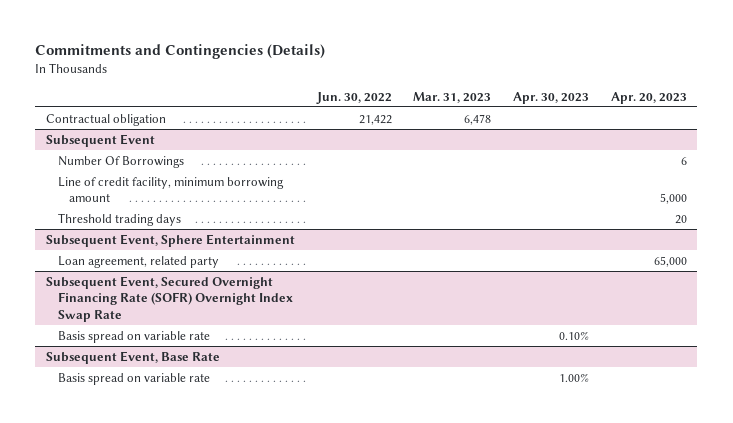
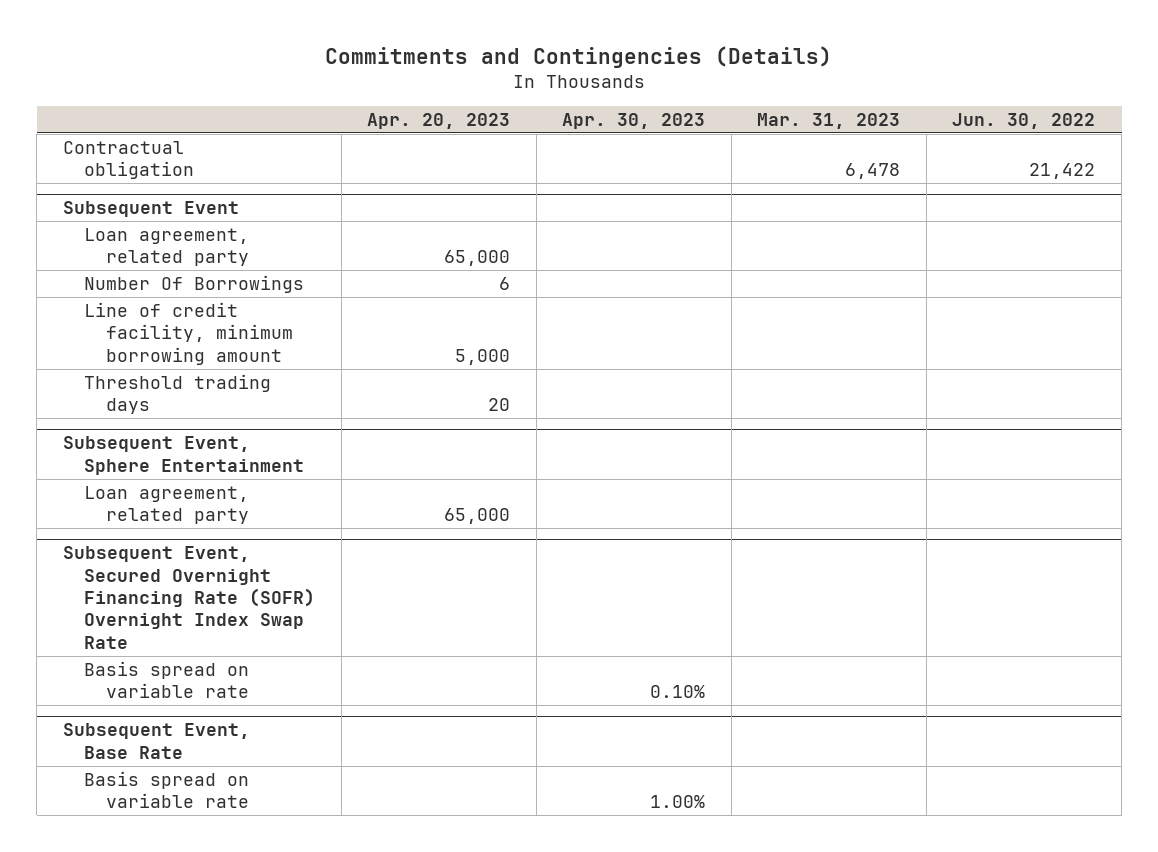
- | Jun. 30, 2022 | Mar. 31, 2023 | Apr. 30, 2023 | Apr. 20, 2023
+ | Apr. 20, 2023 | Apr. 30, 2023 | Mar. 31, 2023 | Jun. 30, 2022
@ Subsequent Event
+ Loan agreement, related party | 65,000 | | |

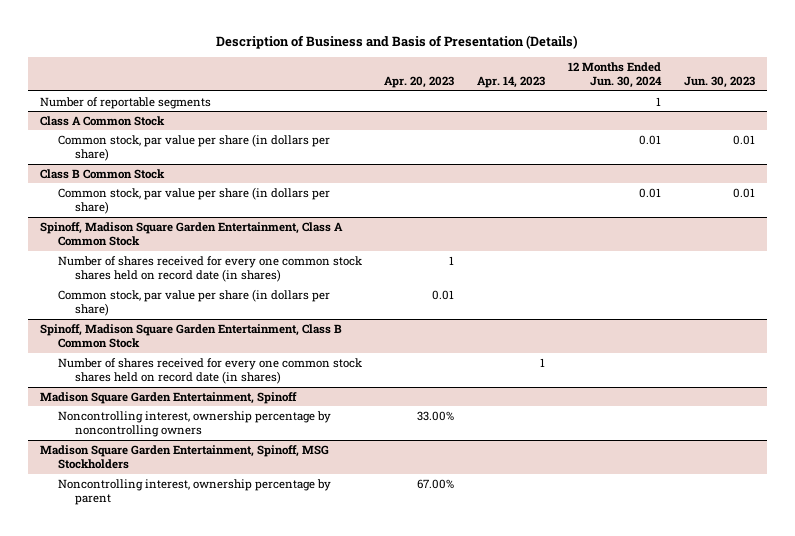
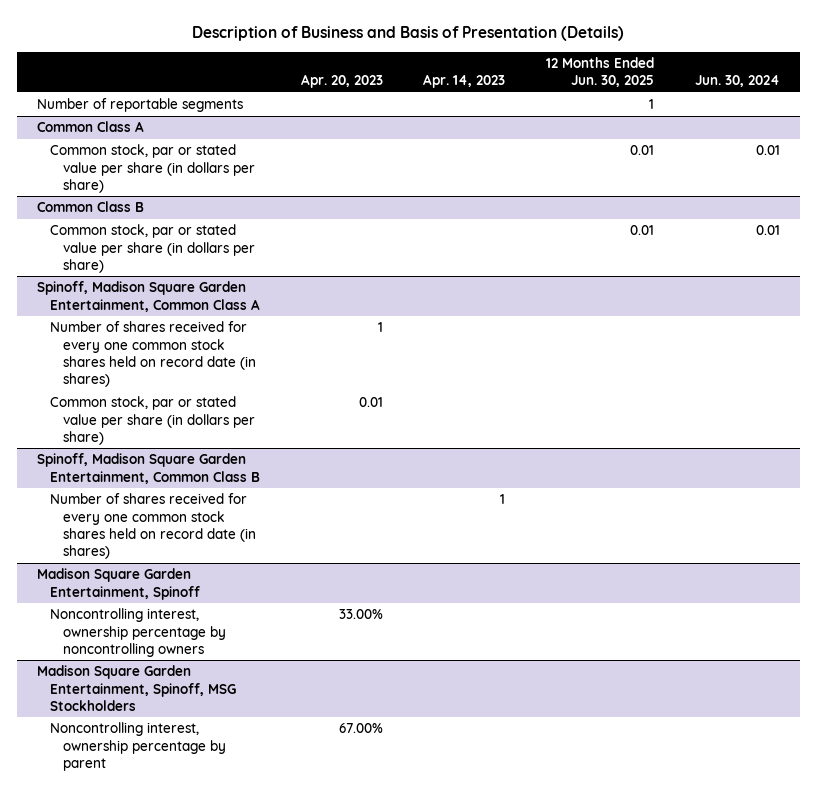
- | Apr. 20, 2023 | Apr. 14, 2023 | 12 Months Ended Jun. 30, 2024 | Jun. 30, 2023
+ | Apr. 20, 2023 | Apr. 14, 2023 | 12 Months Ended Jun. 30, 2025 | Jun. 30, 2024
- Class A Common Stock
- Common stock, par value per share (in dollars per share) | | | 0.01 | 0.01
- Class B Common Stock
- Common stock, par value per share (in dollars per share) | | | 0.01 | 0.01
- Spinoff, Madison Square Garden Entertainment, Class A Common Stock
+ Common Class A
+ Common stock, par or stated value per share (in dollars per share) | | | 0.01 | 0.01
+ Common Class B
+ Common stock, par or stated value per share (in dollars per share) | | | 0.01 | 0.01
+ Spinoff, Madison Square Garden Entertainment, Common Class A
- Common stock, par value per share (in dollars per share) | 0.01 | | |
- Spinoff, Madison Square Garden Entertainment, Class B Common Stock
+ Common stock, par or stated value per share (in dollars per share) | 0.01 | | |
+ Spinoff, Madison Square Garden Entertainment, Common Class B

